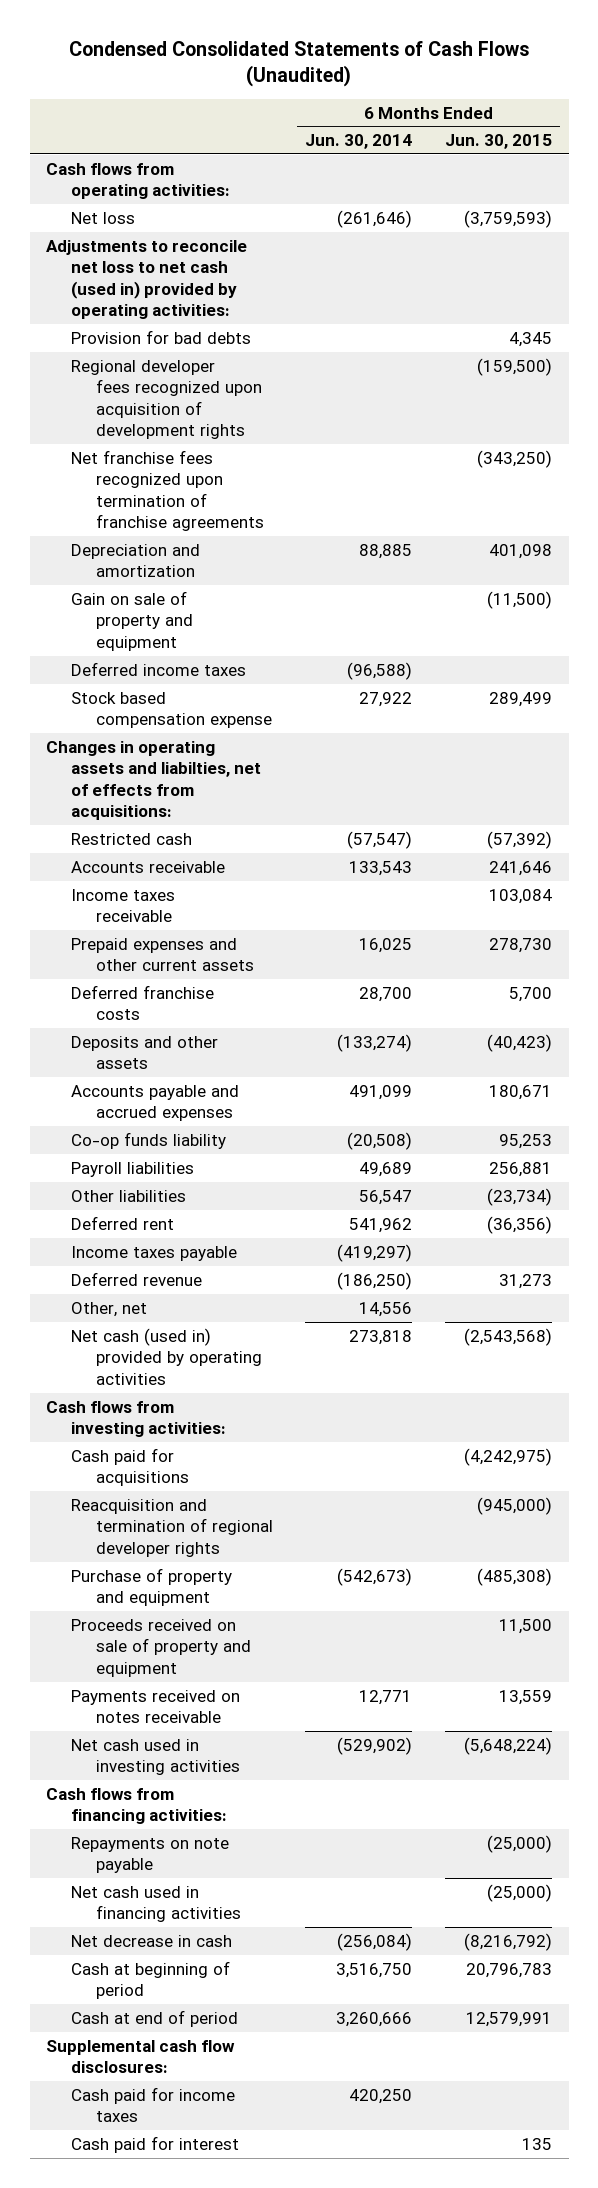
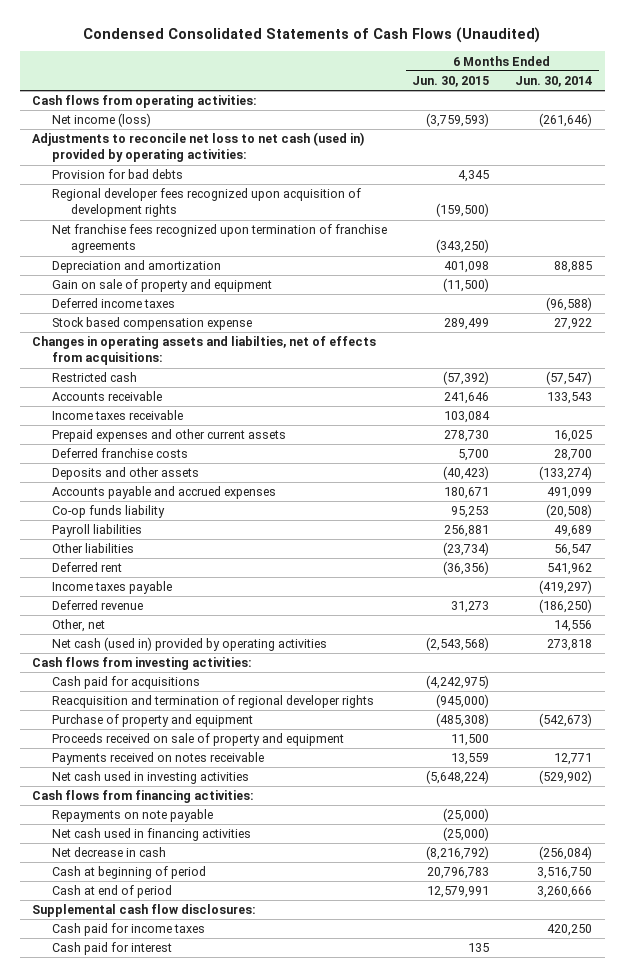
- | 6 Months Ended Jun. 30, 2014 | 6 Months Ended Jun. 30, 2015
+ | 6 Months Ended Jun. 30, 2015 | 6 Months Ended Jun. 30, 2014
- Net loss | (261,646) | (3,759,593)
+ Net income (loss) | (3,759,593) | (261,646)

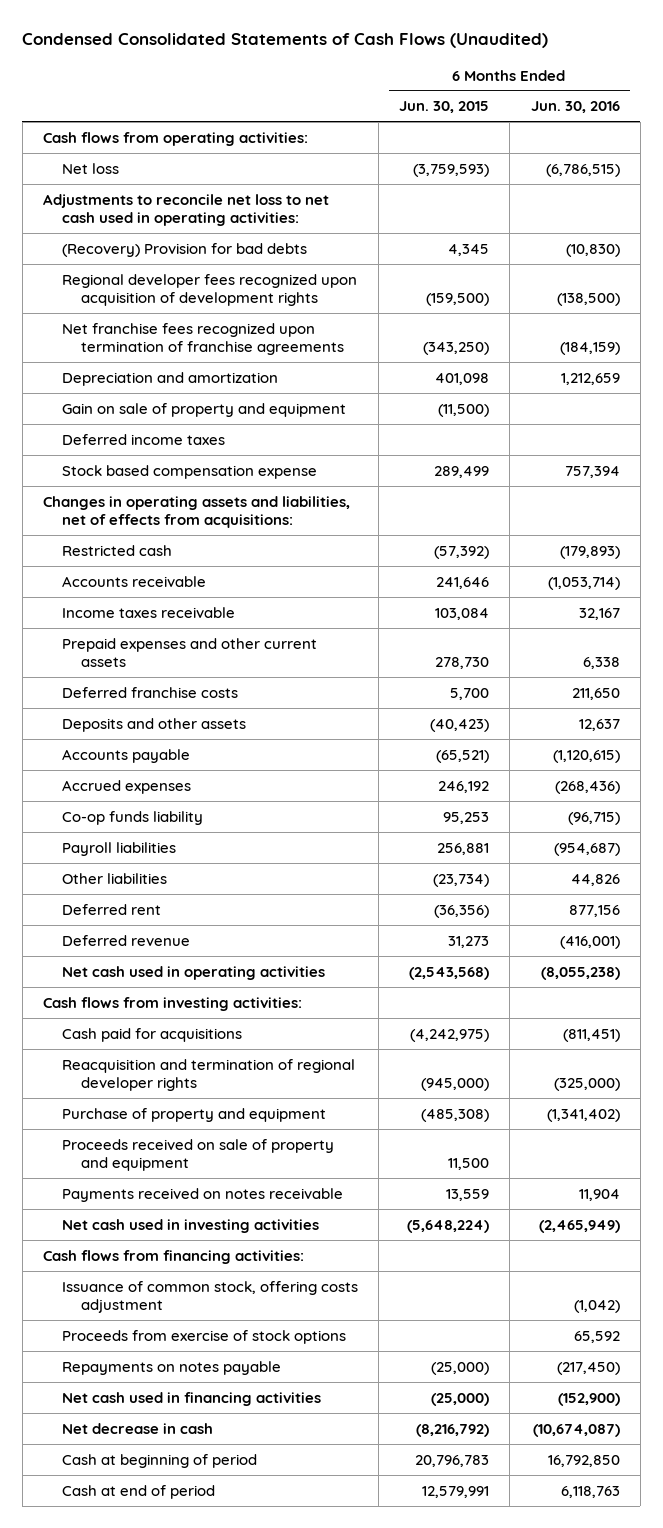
- | 6 Months Ended Jun. 30, 2015 | 6 Months Ended Jun. 30, 2014
+ | 6 Months Ended Jun. 30, 2015 | 6 Months Ended Jun. 30, 2016
- Net income (loss) | (3,759,593) | (261,646)
- Adjustments to reconcile net loss to net cash (used in) provided by operating activities:
- Provision for bad debts | 4,345 |
+ Net loss | (3,759,593) | (6,786,515)
+ Adjustments to reconcile net loss to net cash used in operating activities:
+ (Recovery) Provision for bad debts | 4,345 | (10,830)
- Changes in operating assets and liabilties, net of effects from acquisitions:
+ Changes in operating assets and liabilities, net of effects from acquisitions:
- Accounts payable and accrued expenses | 180,671 | 491,099
+ Accounts payable | (65,521) | (1,120,615)
+ Accrued expenses | 246,192 | (268,436)
- Income taxes payable | | (419,297)
- Other, net | | 14,556
- Net cash (used in) provided by operating activities | (2,543,568) | 273,818
+ Net cash used in operating activities | (2,543,568) | (8,055,238)
- Repayments on note payable | (25,000) |
+ Issuance of common stock, offering costs adjustment | | (1,042)
+ Proceeds from exercise of stock options | | 65,592
+ Repayments on notes payable | (25,000) | (217,450)
- Supplemental cash flow disclosures:
- Cash paid for income taxes | | 420,250
- Cash paid for interest | 135 |

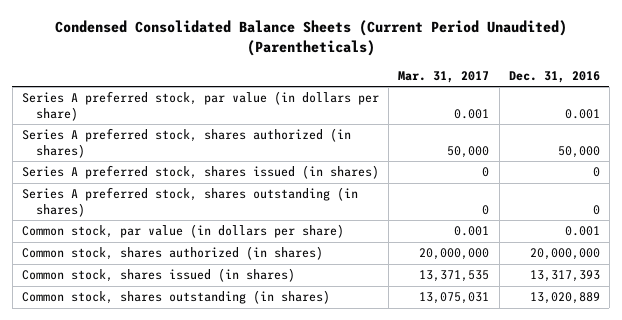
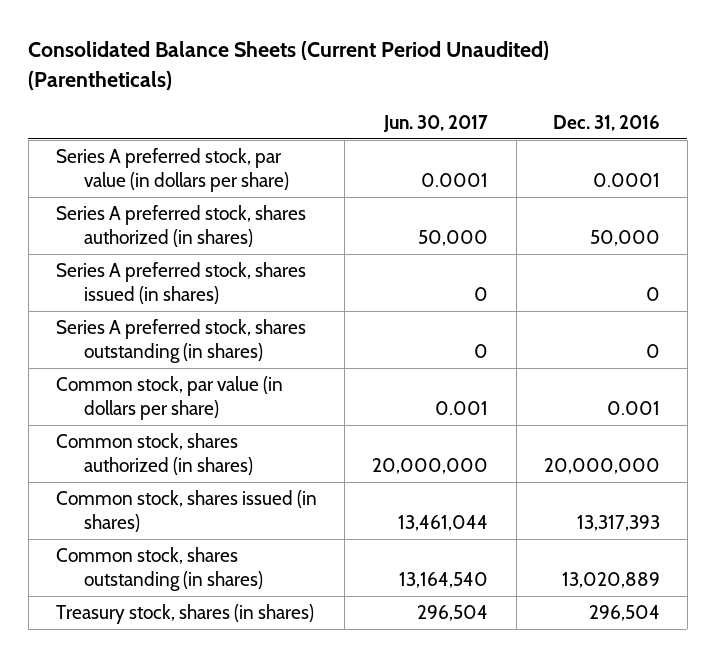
- Condensed Consolidated Balance Sheets (Current Period Unaudited) (Parentheticals)
+ Consolidated Balance Sheets (Current Period Unaudited) (Parentheticals)
- | Mar. 31, 2017 | Dec. 31, 2016
+ | Jun. 30, 2017 | Dec. 31, 2016
- Series A preferred stock, par value (in dollars per share) | 0.001 | 0.001
+ Series A preferred stock, par value (in dollars per share) | 0.0001 | 0.0001
+ Treasury stock, shares (in shares) | 296,504 | 296,504

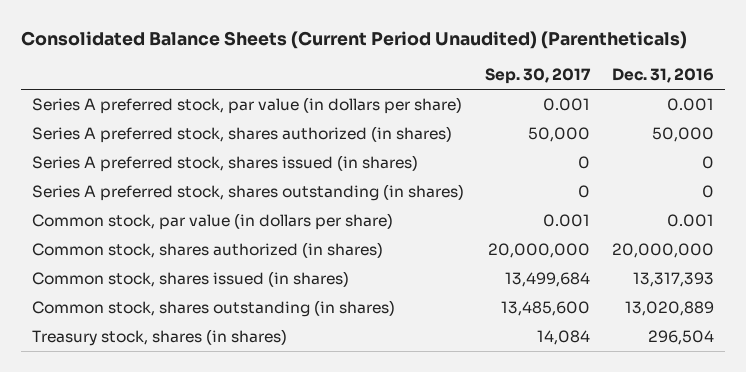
- | Jun. 30, 2017 | Dec. 31, 2016
+ | Sep. 30, 2017 | Dec. 31, 2016
- Series A preferred stock, par value (in dollars per share) | 0.0001 | 0.0001
+ Series A preferred stock, par value (in dollars per share) | 0.001 | 0.001

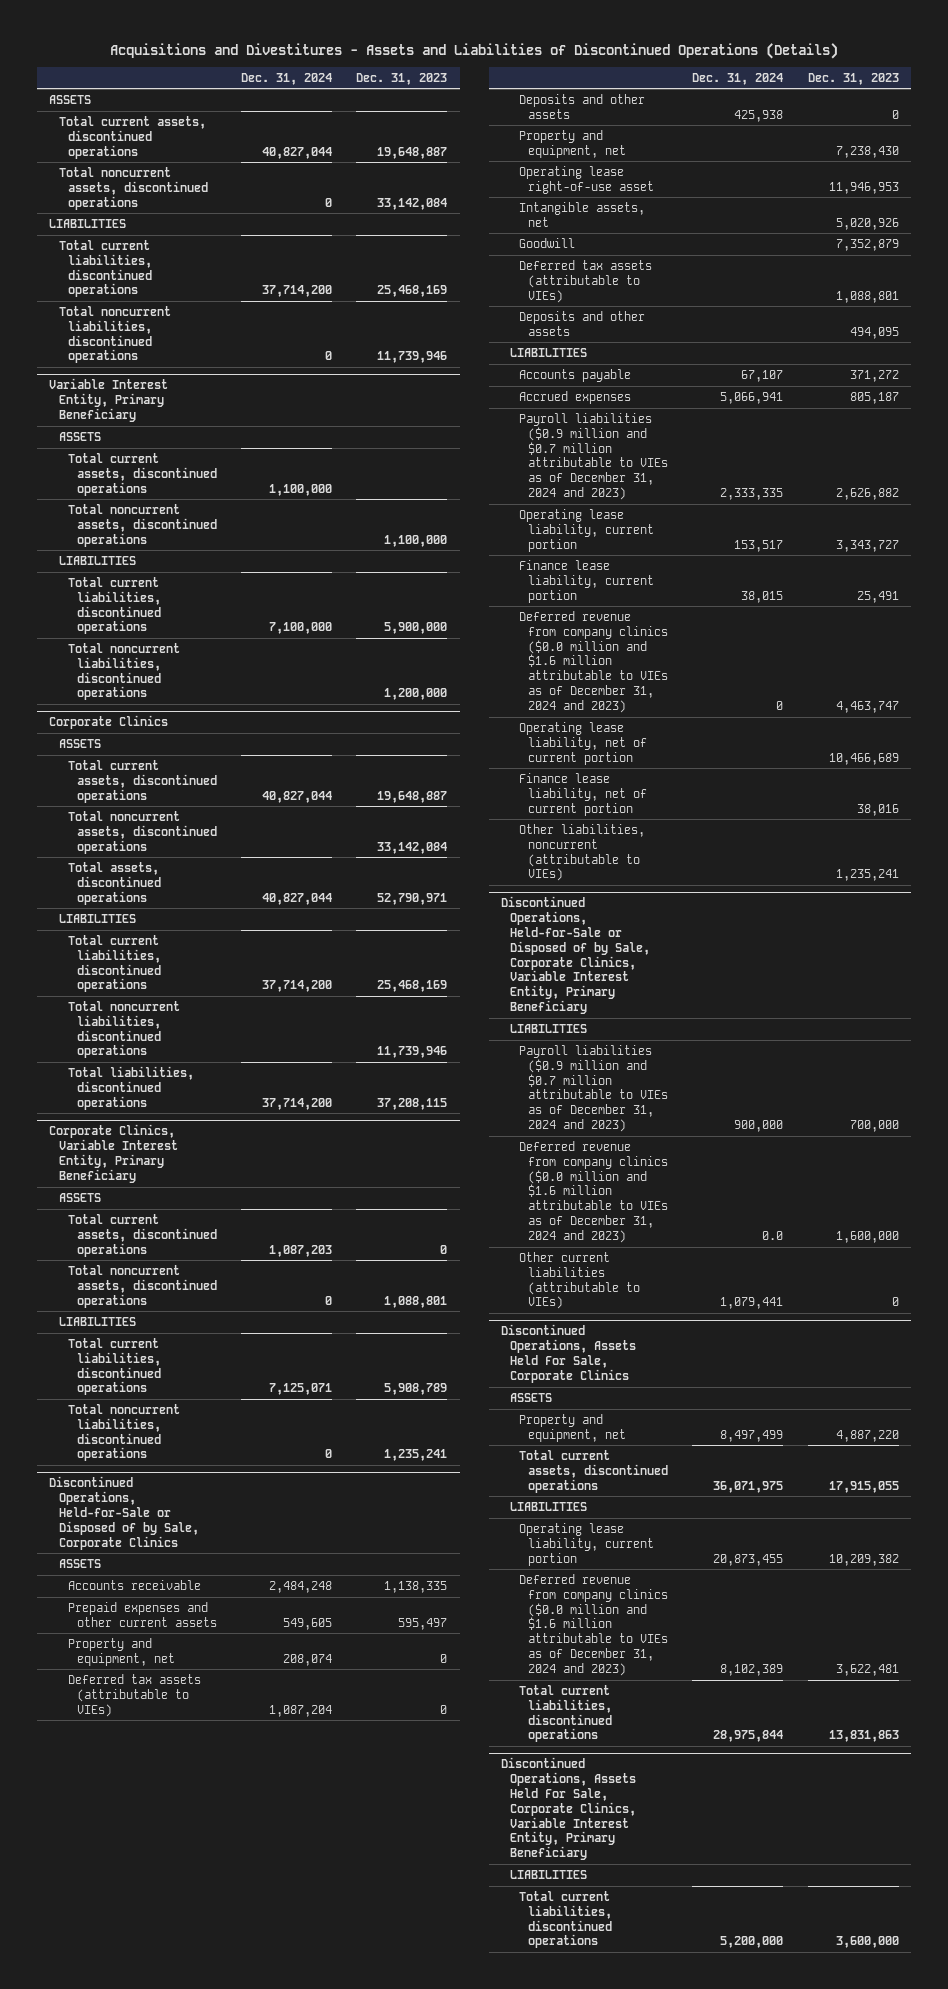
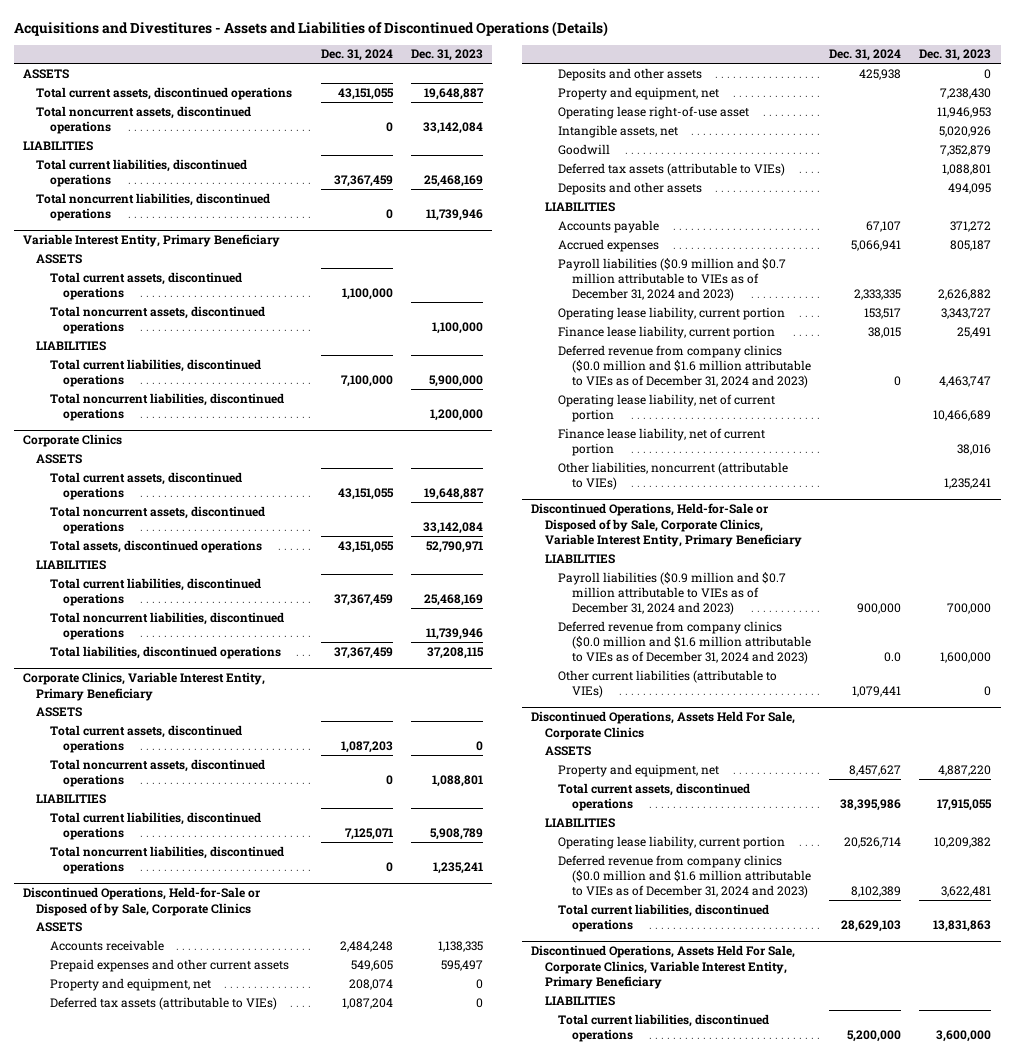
- Total current assets, discontinued operations | 40,827,044 | 19,648,887
+ Total current assets, discontinued operations | 43,151,055 | 19,648,887
- Total current liabilities, discontinued operations | 37,714,200 | 25,468,169
+ Total current liabilities, discontinued operations | 37,367,459 | 25,468,169
@ Corporate Clinics
- Total current assets, discontinued operations | 40,827,044 | 19,648,887
+ Total current assets, discontinued operations | 43,151,055 | 19,648,887
- Total assets, discontinued operations | 40,827,044 | 52,790,971
+ Total assets, discontinued operations | 43,151,055 | 52,790,971
- Total current liabilities, discontinued operations | 37,714,200 | 25,468,169
+ Total current liabilities, discontinued operations | 37,367,459 | 25,468,169
- Total liabilities, discontinued operations | 37,714,200 | 37,208,115
+ Total liabilities, discontinued operations | 37,367,459 | 37,208,115
@ Discontinued Operations, Assets Held For Sale, Corporate Clinics
- Property and equipment, net | 8,497,499 | 4,887,220
- Total current assets, discontinued operations | 36,071,975 | 17,915,055
+ Property and equipment, net | 8,457,627 | 4,887,220
+ Total current assets, discontinued operations | 38,395,986 | 17,915,055
- Operating lease liability, current portion | 20,873,455 | 10,209,382
+ Operating lease liability, current portion | 20,526,714 | 10,209,382
- Total current liabilities, discontinued operations | 28,975,844 | 13,831,863
+ Total current liabilities, discontinued operations | 28,629,103 | 13,831,863

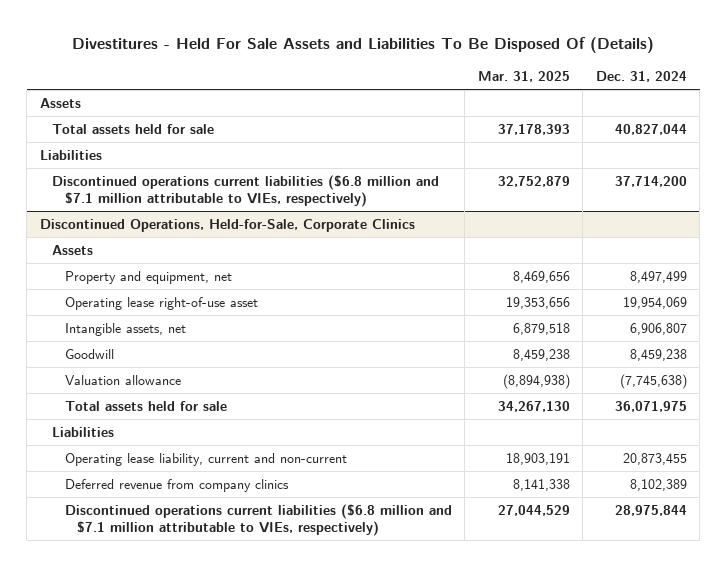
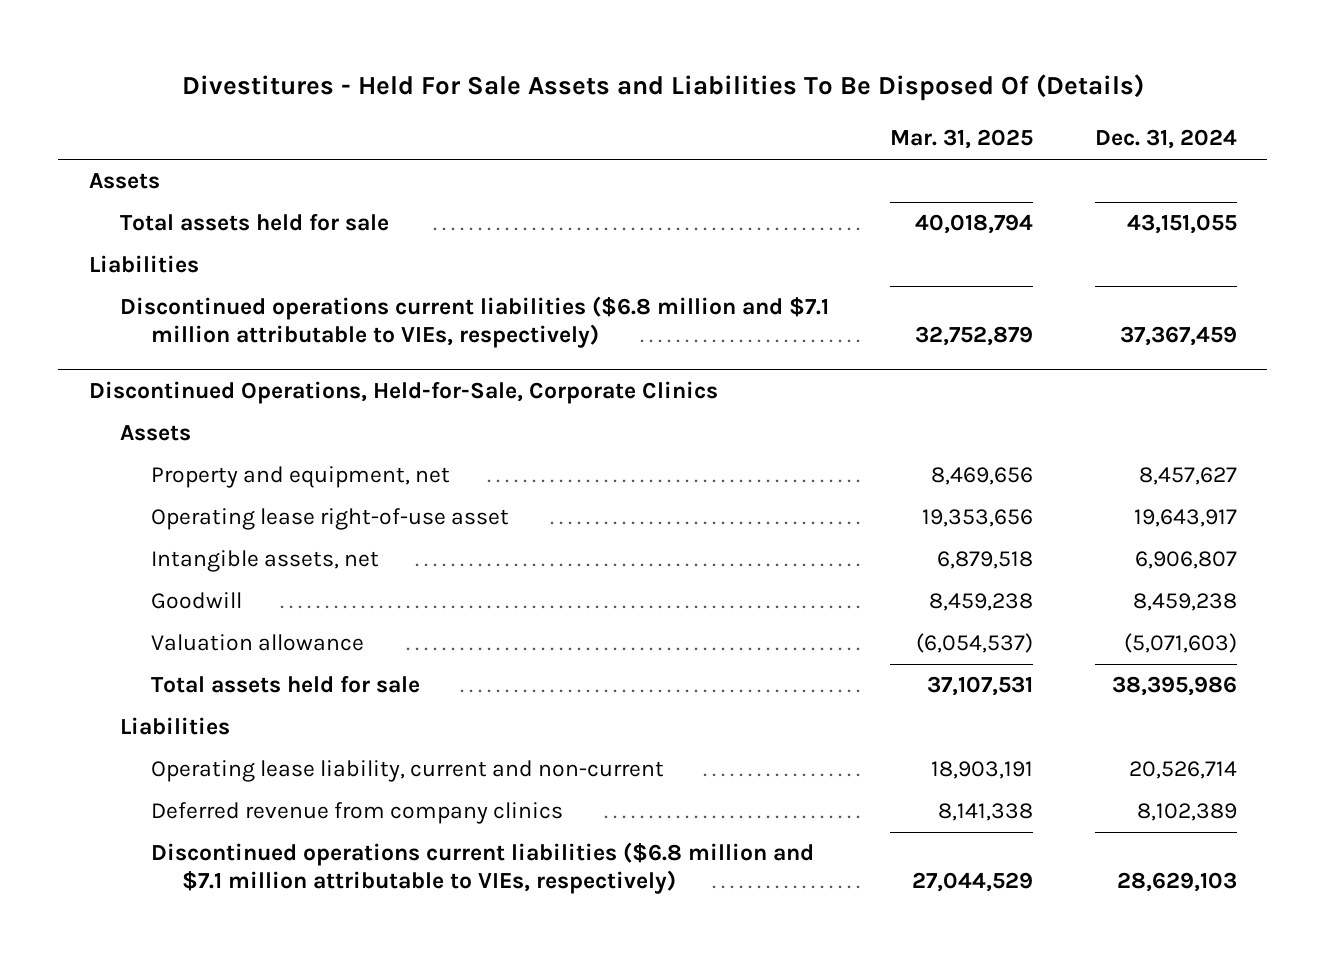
- Total assets held for sale | 37,178,393 | 40,827,044
+ Total assets held for sale | 40,018,794 | 43,151,055
- Discontinued operations current liabilities ($6.8 million and $7.1 million attributable to VIEs, respectively) | 32,752,879 | 37,714,200
+ Discontinued operations current liabilities ($6.8 million and $7.1 million attributable to VIEs, respectively) | 32,752,879 | 37,367,459
@ Discontinued Operations, Held-for-Sale, Corporate Clinics
- Property and equipment, net | 8,469,656 | 8,497,499
- Operating lease right-of-use asset | 19,353,656 | 19,954,069
+ Property and equipment, net | 8,469,656 | 8,457,627
+ Operating lease right-of-use asset | 19,353,656 | 19,643,917
- Valuation allowance | (8,894,938) | (7,745,638)
- Total assets held for sale | 34,267,130 | 36,071,975
+ Valuation allowance | (6,054,537) | (5,071,603)
+ Total assets held for sale | 37,107,531 | 38,395,986
- Operating lease liability, current and non-current | 18,903,191 | 20,873,455
+ Operating lease liability, current and non-current | 18,903,191 | 20,526,714
- Discontinued operations current liabilities ($6.8 million and $7.1 million attributable to VIEs, respectively) | 27,044,529 | 28,975,844
+ Discontinued operations current liabilities ($6.8 million and $7.1 million attributable to VIEs, respectively) | 27,044,529 | 28,629,103

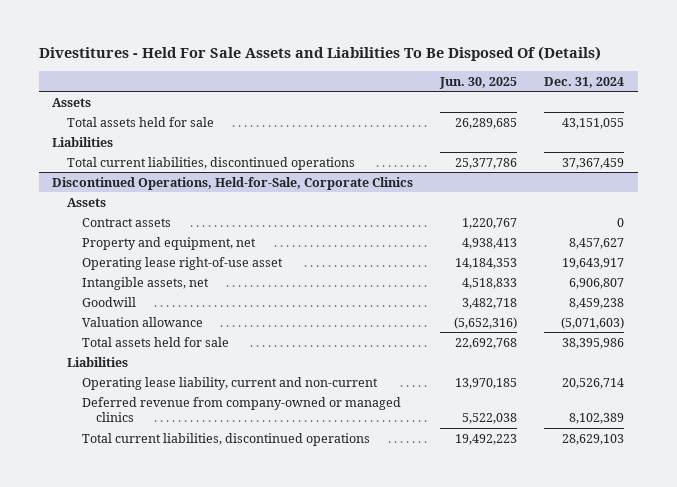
- | Mar. 31, 2025 | Dec. 31, 2024
+ | Jun. 30, 2025 | Dec. 31, 2024
- Discontinued operations current liabilities ($6.8 million and $7.1 million attributable to VIEs, respectively) | 32,752,879 | 37,367,459
+ Total current liabilities, discontinued operations | 25,377,786 | 37,367,459
@ Discontinued Operations, Held-for-Sale, Corporate Clinics
+ Contract assets | 1,220,767 | 0
- Deferred revenue from company clinics | 8,141,338 | 8,102,389
- Discontinued operations current liabilities ($6.8 million and $7.1 million attributable to VIEs, respectively) | 27,044,529 | 28,629,103
+ Deferred revenue from company-owned or managed clinics | 5,522,038 | 8,102,389
+ Total current liabilities, discontinued operations | 19,492,223 | 28,629,103

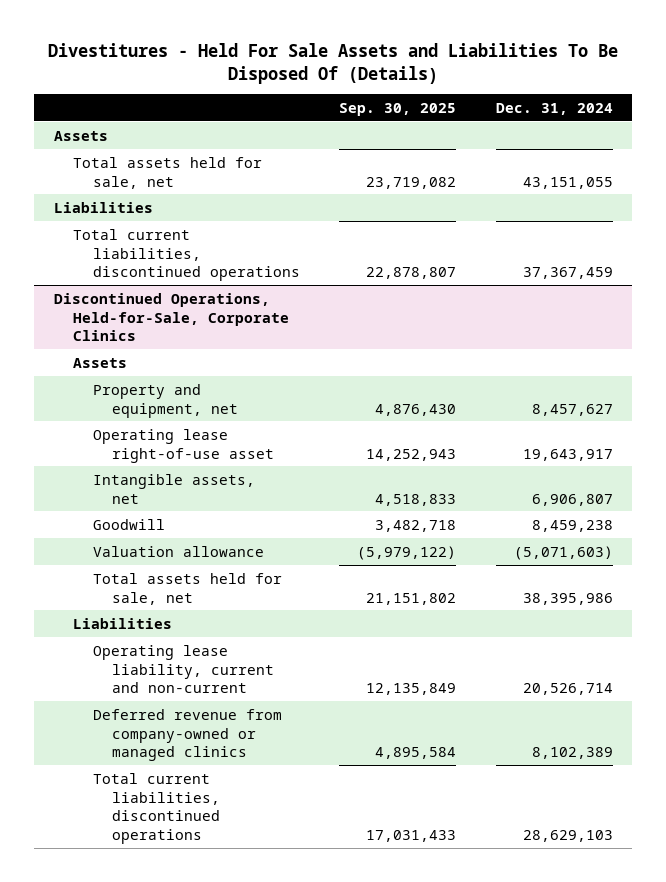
- | Jun. 30, 2025 | Dec. 31, 2024
+ | Sep. 30, 2025 | Dec. 31, 2024
- Total assets held for sale | 26,289,685 | 43,151,055
+ Total assets held for sale, net | 23,719,082 | 43,151,055
@ Discontinued Operations, Held-for-Sale, Corporate Clinics
- Contract assets | 1,220,767 | 0
- Total assets held for sale | 22,692,768 | 38,395,986
+ Total assets held for sale, net | 21,151,802 | 38,395,986

